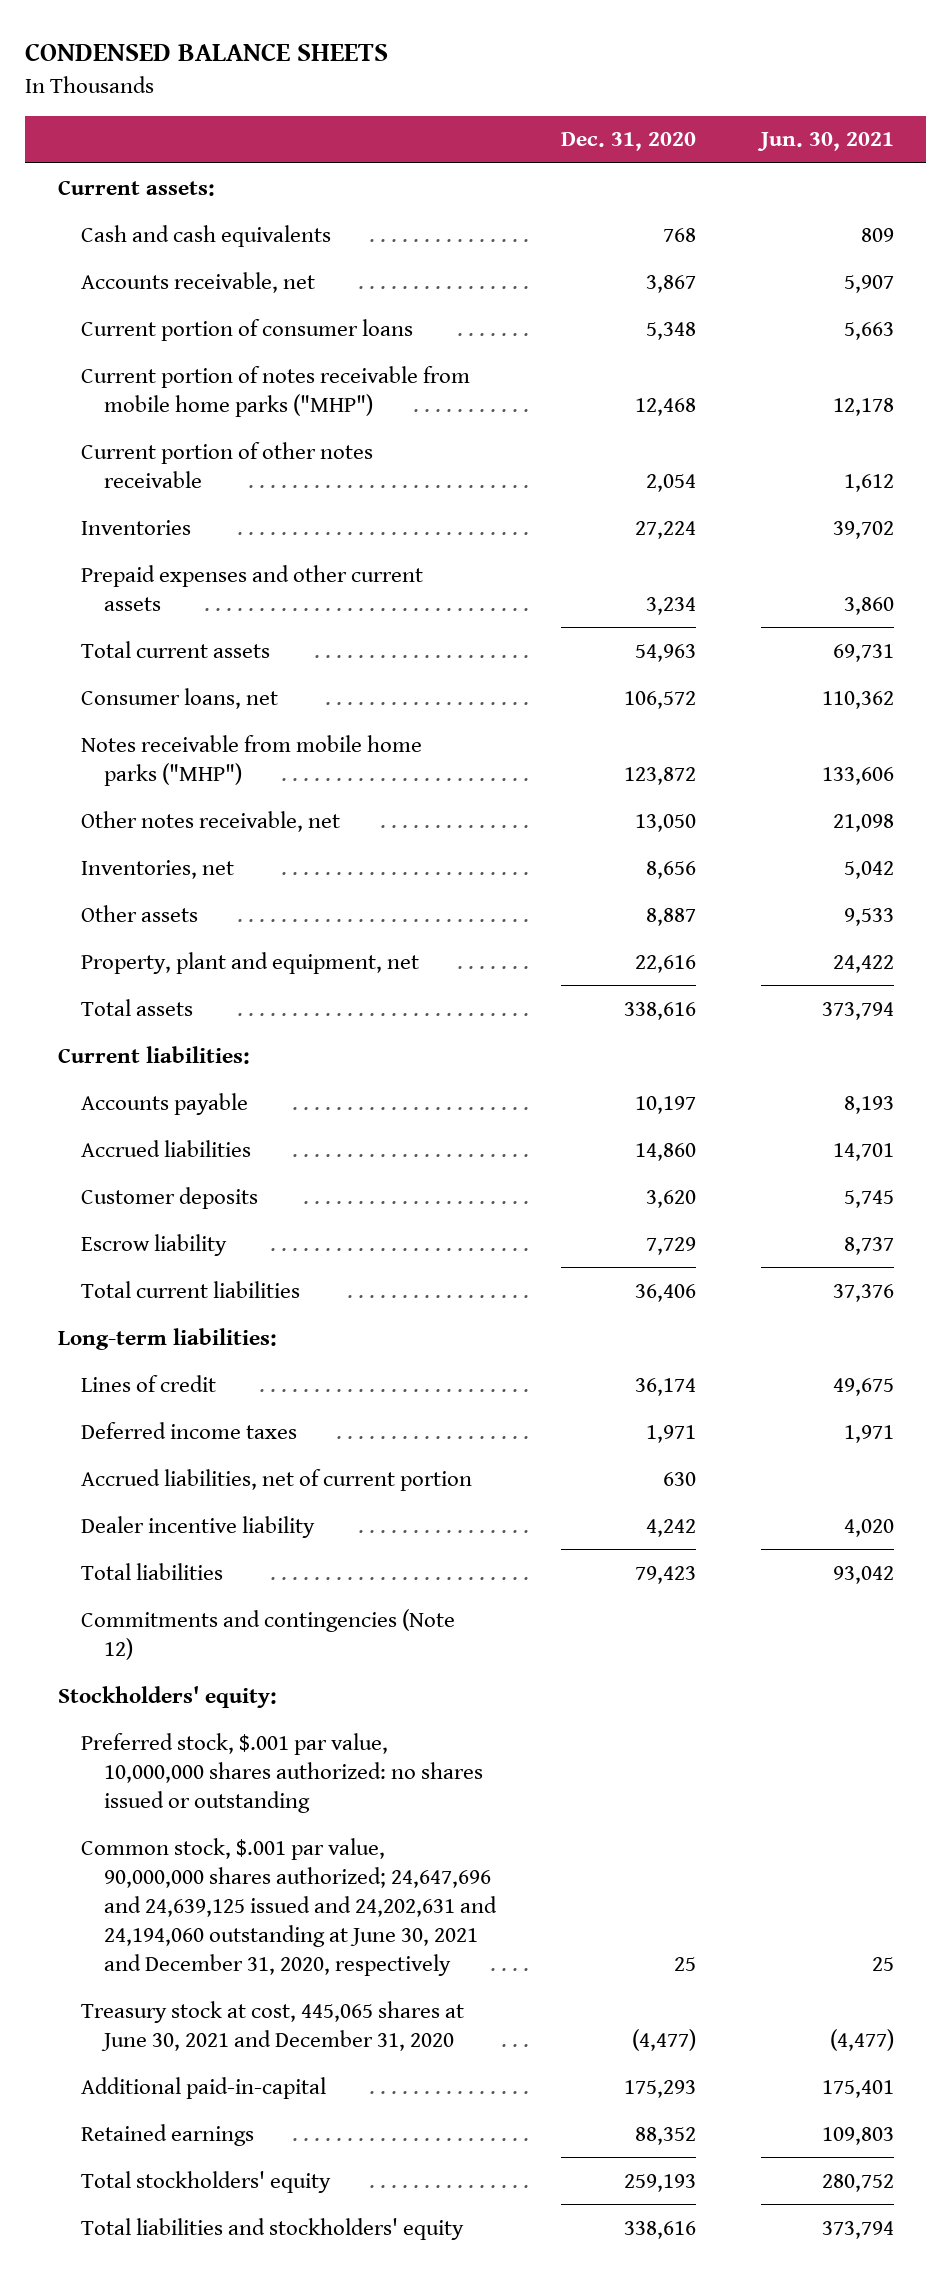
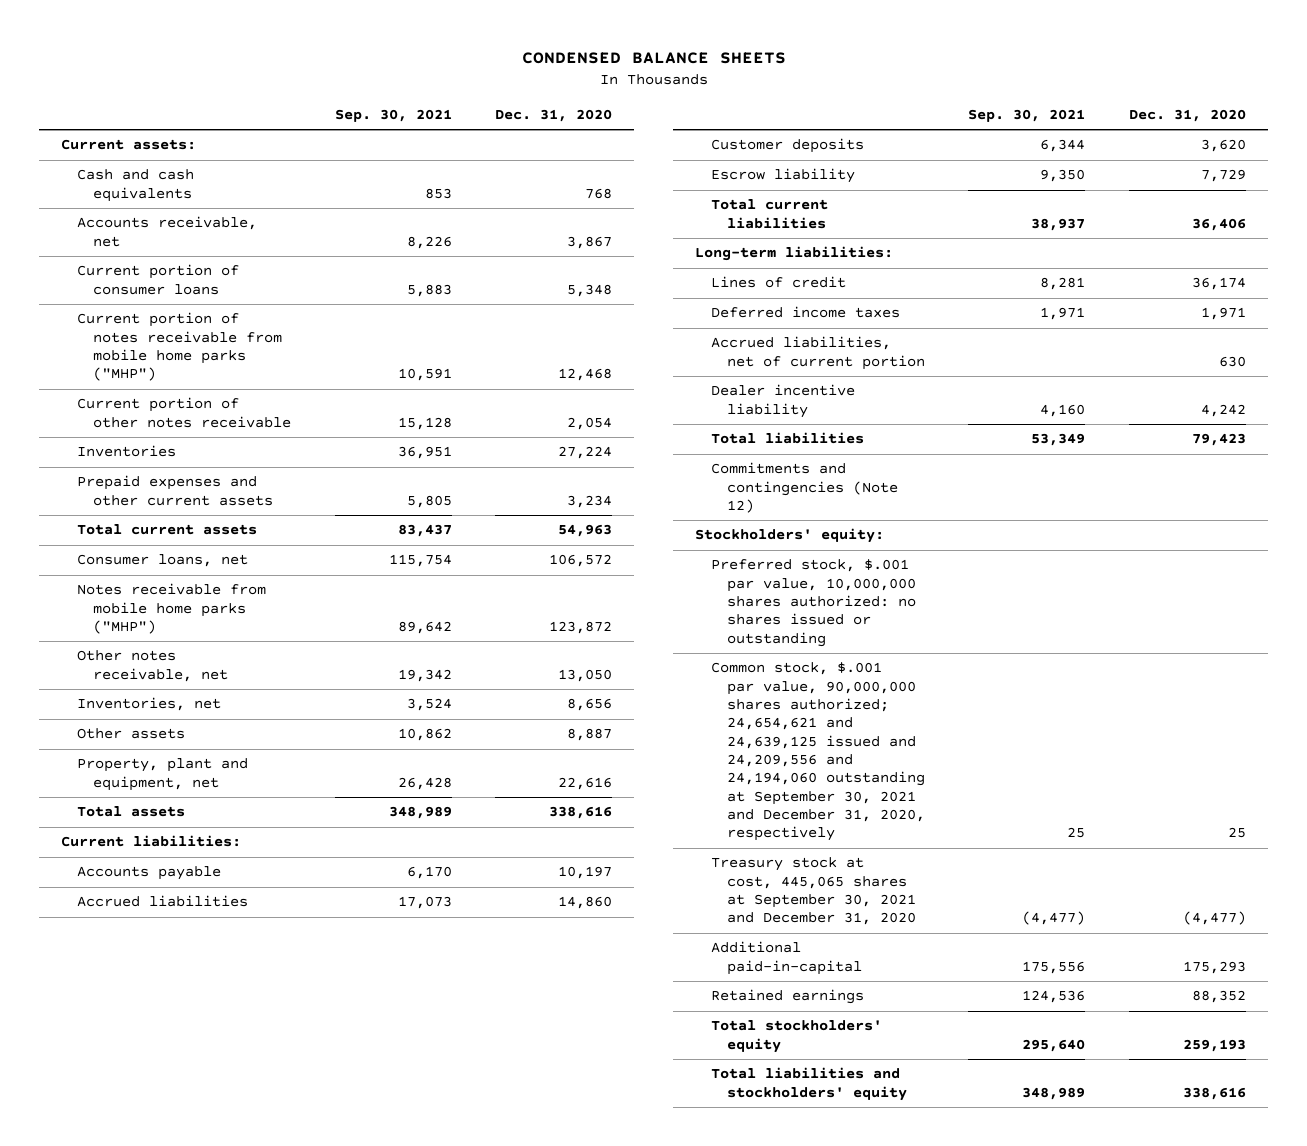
- | Dec. 31, 2020 | Jun. 30, 2021
+ | Sep. 30, 2021 | Dec. 31, 2020
- Common stock, $.001 par value, 90,000,000 shares authorized; 24,647,696 and 24,639,125 issued and 24,202,631 and 24,194,060 outstanding at June 30, 2021 and December 31, 2020, respectively | 25 | 25
- Treasury stock at cost, 445,065 shares at June 30, 2021 and December 31, 2020 | (4,477) | (4,477)
+ Common stock, $.001 par value, 90,000,000 shares authorized; 24,654,621 and 24,639,125 issued and 24,209,556 and 24,194,060 outstanding at September 30, 2021 and December 31, 2020, respectively | 25 | 25
+ Treasury stock at cost, 445,065 shares at September 30, 2021 and December 31, 2020 | (4,477) | (4,477)

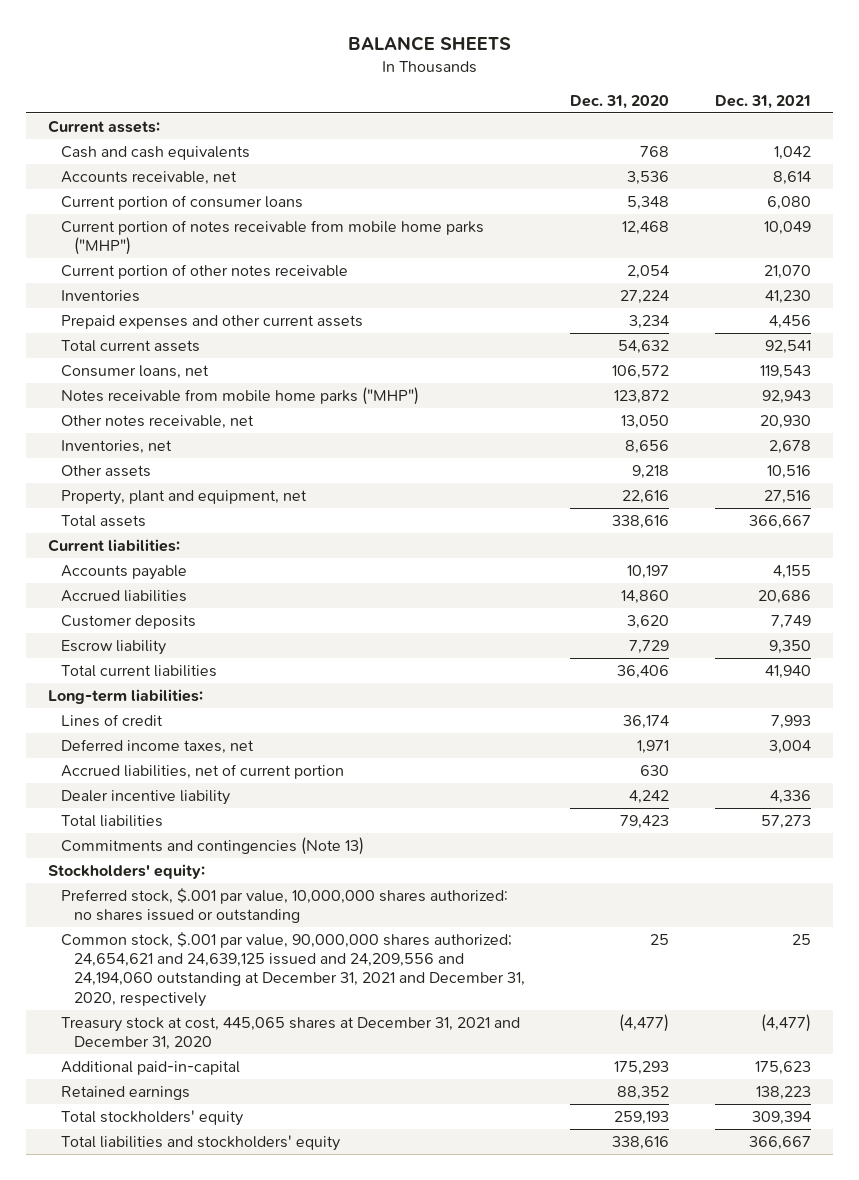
- CONDENSED BALANCE SHEETS
+ BALANCE SHEETS
- | Sep. 30, 2021 | Dec. 31, 2020
+ | Dec. 31, 2020 | Dec. 31, 2021
- Accounts receivable, net | 8,226 | 3,867
+ Accounts receivable, net | 3,536 | 8,614
- Total current assets | 83,437 | 54,963
+ Total current assets | 54,632 | 92,541
- Other assets | 10,862 | 8,887
+ Other assets | 9,218 | 10,516
- Deferred income taxes | 1,971 | 1,971
+ Deferred income taxes, net | 1,971 | 3,004
- Commitments and contingencies (Note 12)
+ Commitments and contingencies (Note 13)
- Common stock, $.001 par value, 90,000,000 shares authorized; 24,654,621 and 24,639,125 issued and 24,209,556 and 24,194,060 outstanding at September 30, 2021 and December 31, 2020, respectively | 25 | 25
- Treasury stock at cost, 445,065 shares at September 30, 2021 and December 31, 2020 | (4,477) | (4,477)
+ Common stock, $.001 par value, 90,000,000 shares authorized; 24,654,621 and 24,639,125 issued and 24,209,556 and 24,194,060 outstanding at December 31, 2021 and December 31, 2020, respectively | 25 | 25
+ Treasury stock at cost, 445,065 shares at December 31, 2021 and December 31, 2020 | (4,477) | (4,477)

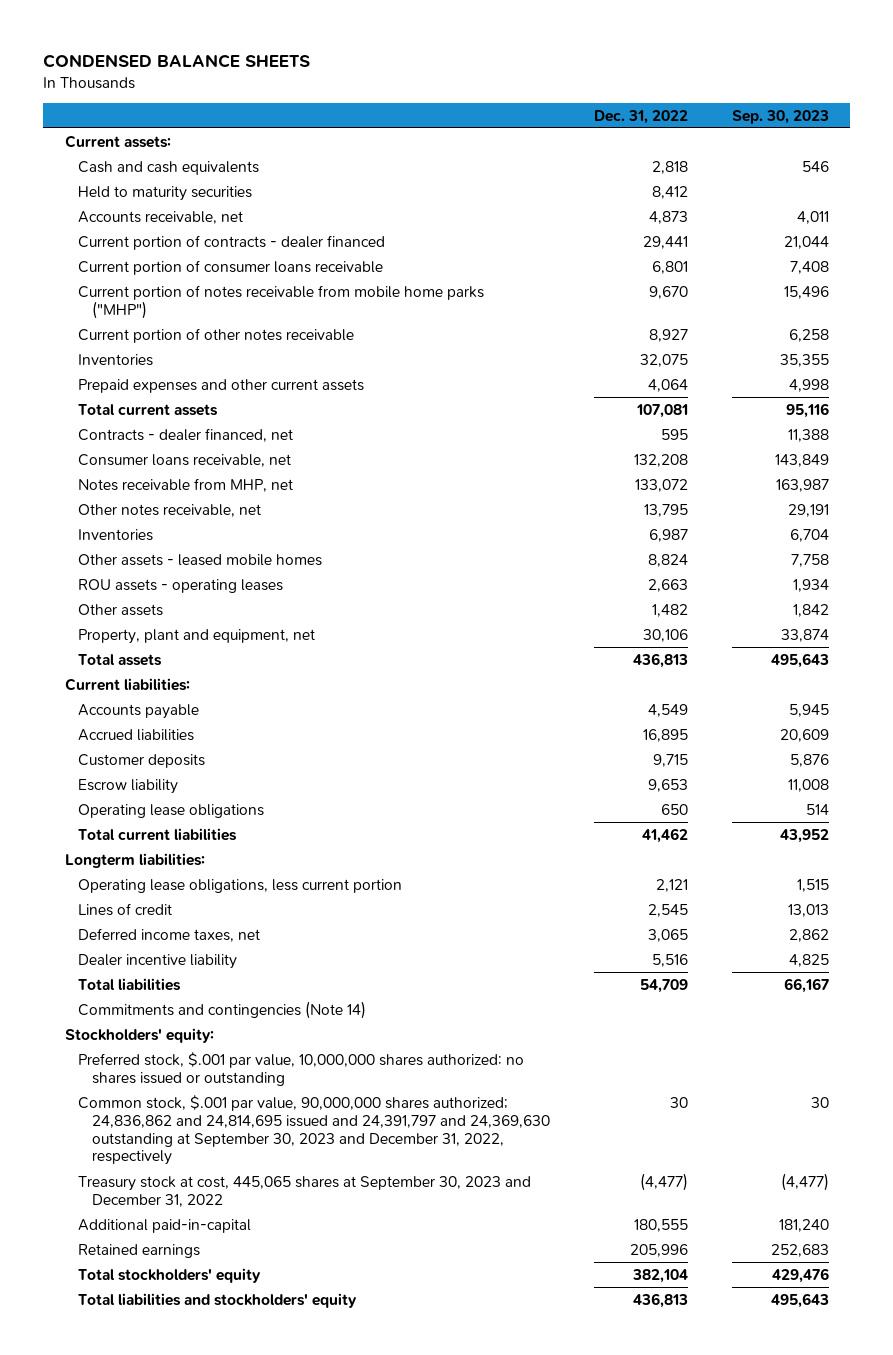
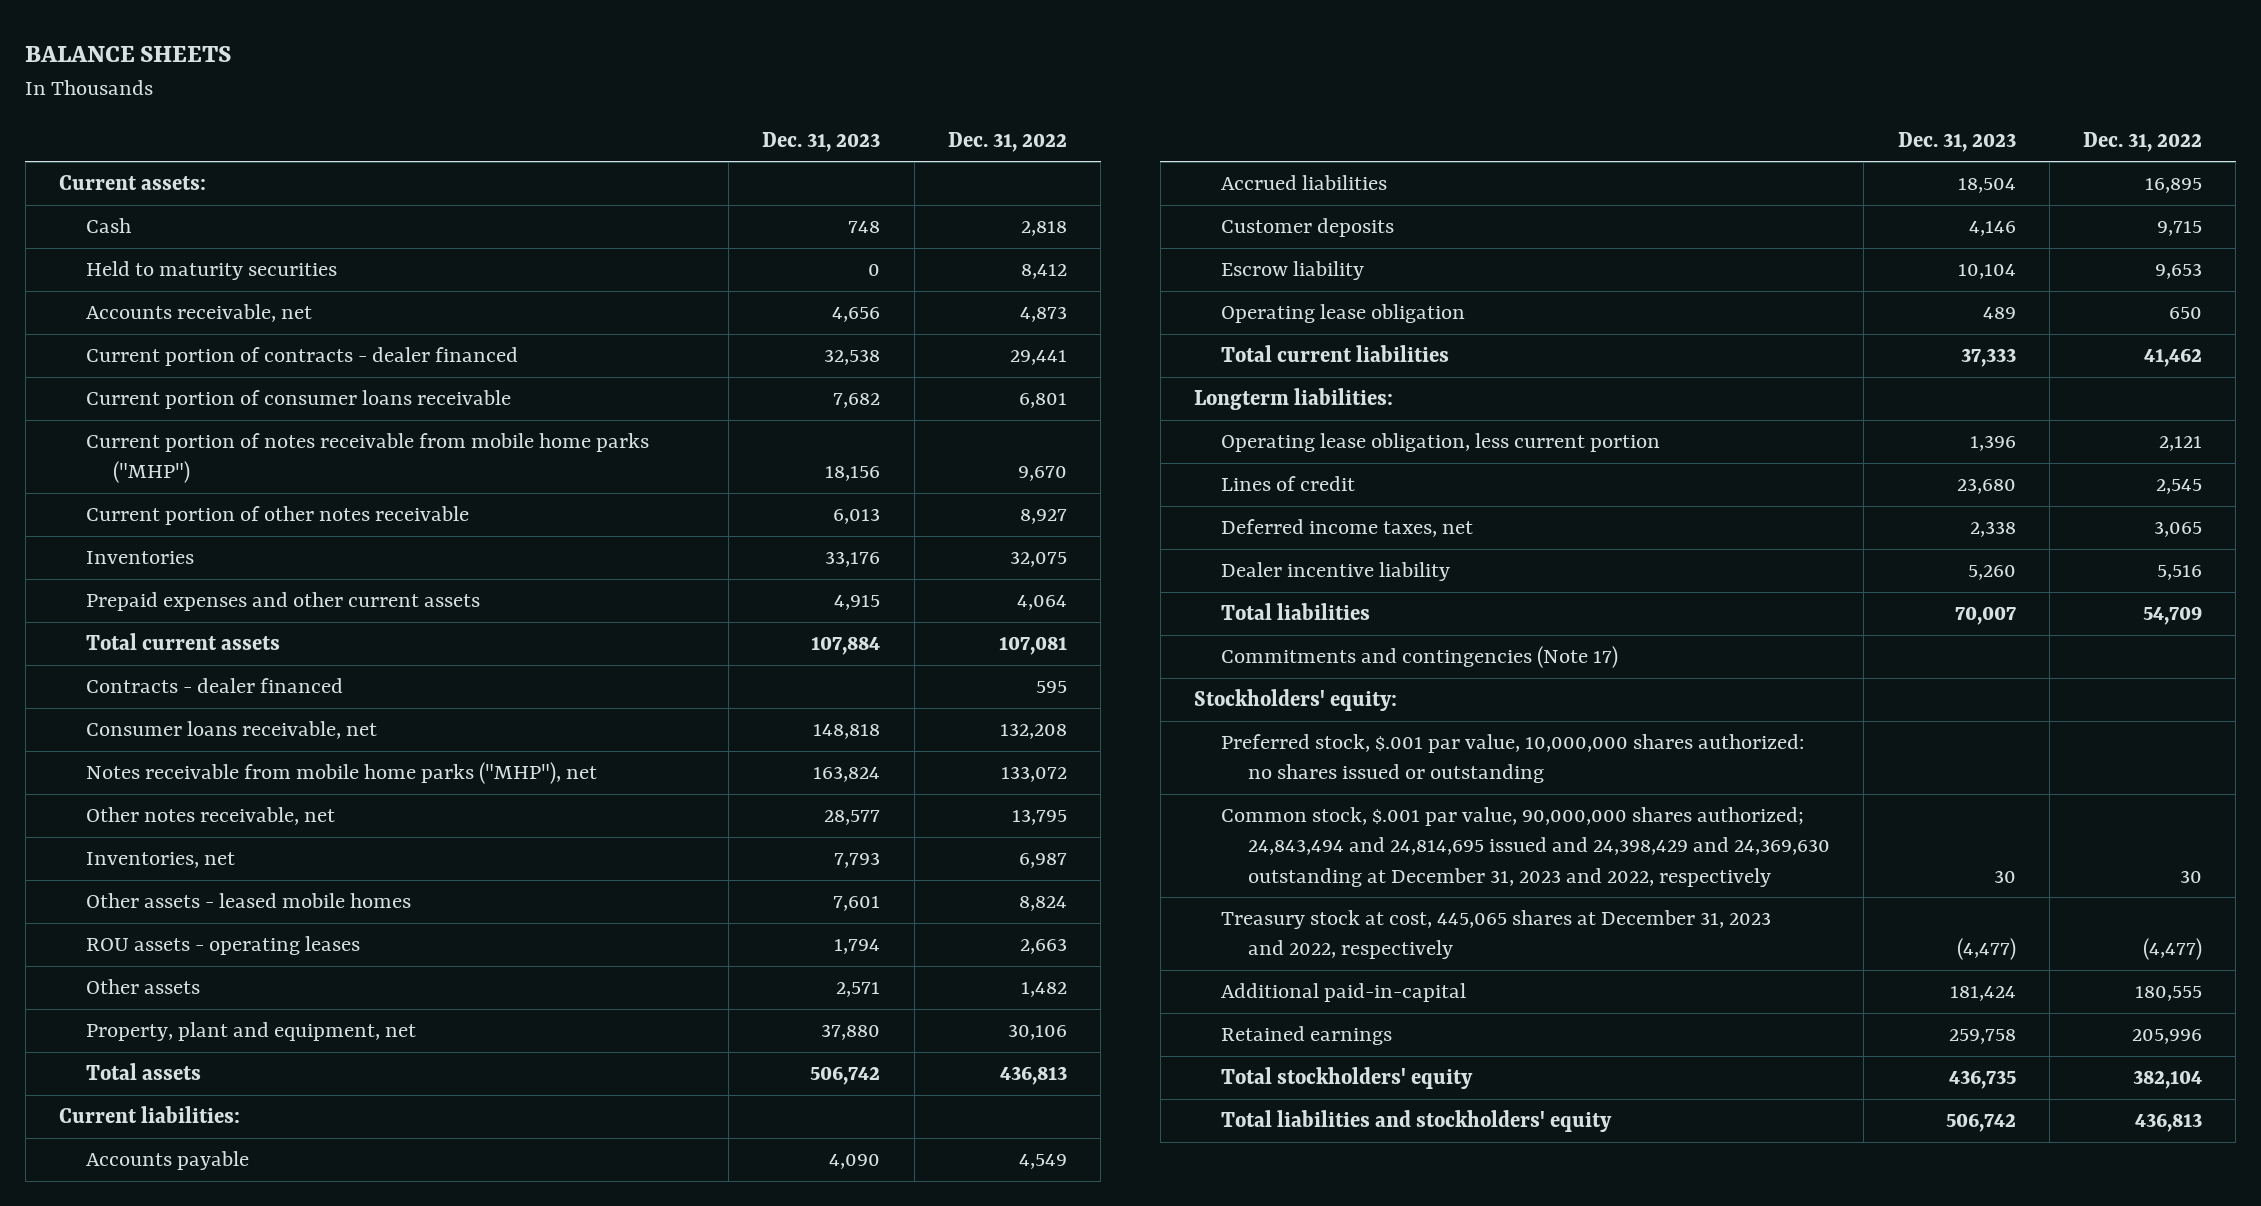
- CONDENSED BALANCE SHEETS
+ BALANCE SHEETS
- | Dec. 31, 2022 | Sep. 30, 2023
+ | Dec. 31, 2023 | Dec. 31, 2022
- Cash and cash equivalents | 2,818 | 546
+ Cash | 748 | 2,818
- Contracts - dealer financed, net | 595 | 11,388
+ Contracts - dealer financed | | 595
- Notes receivable from MHP, net | 133,072 | 163,987
+ Notes receivable from mobile home parks ("MHP"), net | 163,824 | 133,072
- Inventories | 6,987 | 6,704
+ Inventories, net | 7,793 | 6,987
- Operating lease obligations | 650 | 514
+ Operating lease obligation | 489 | 650
- Operating lease obligations, less current portion | 2,121 | 1,515
+ Operating lease obligation, less current portion | 1,396 | 2,121
- Commitments and contingencies (Note 14)
+ Commitments and contingencies (Note 17)
- Common stock, $.001 par value, 90,000,000 shares authorized; 24,836,862 and 24,814,695 issued and 24,391,797 and 24,369,630 outstanding at September 30, 2023 and December 31, 2022, respectively | 30 | 30
- Treasury stock at cost, 445,065 shares at September 30, 2023 and December 31, 2022 | (4,477) | (4,477)
+ Common stock, $.001 par value, 90,000,000 shares authorized; 24,843,494 and 24,814,695 issued and 24,398,429 and 24,369,630 outstanding at December 31, 2023 and 2022, respectively | 30 | 30
+ Treasury stock at cost, 445,065 shares at December 31, 2023 and 2022, respectively | (4,477) | (4,477)

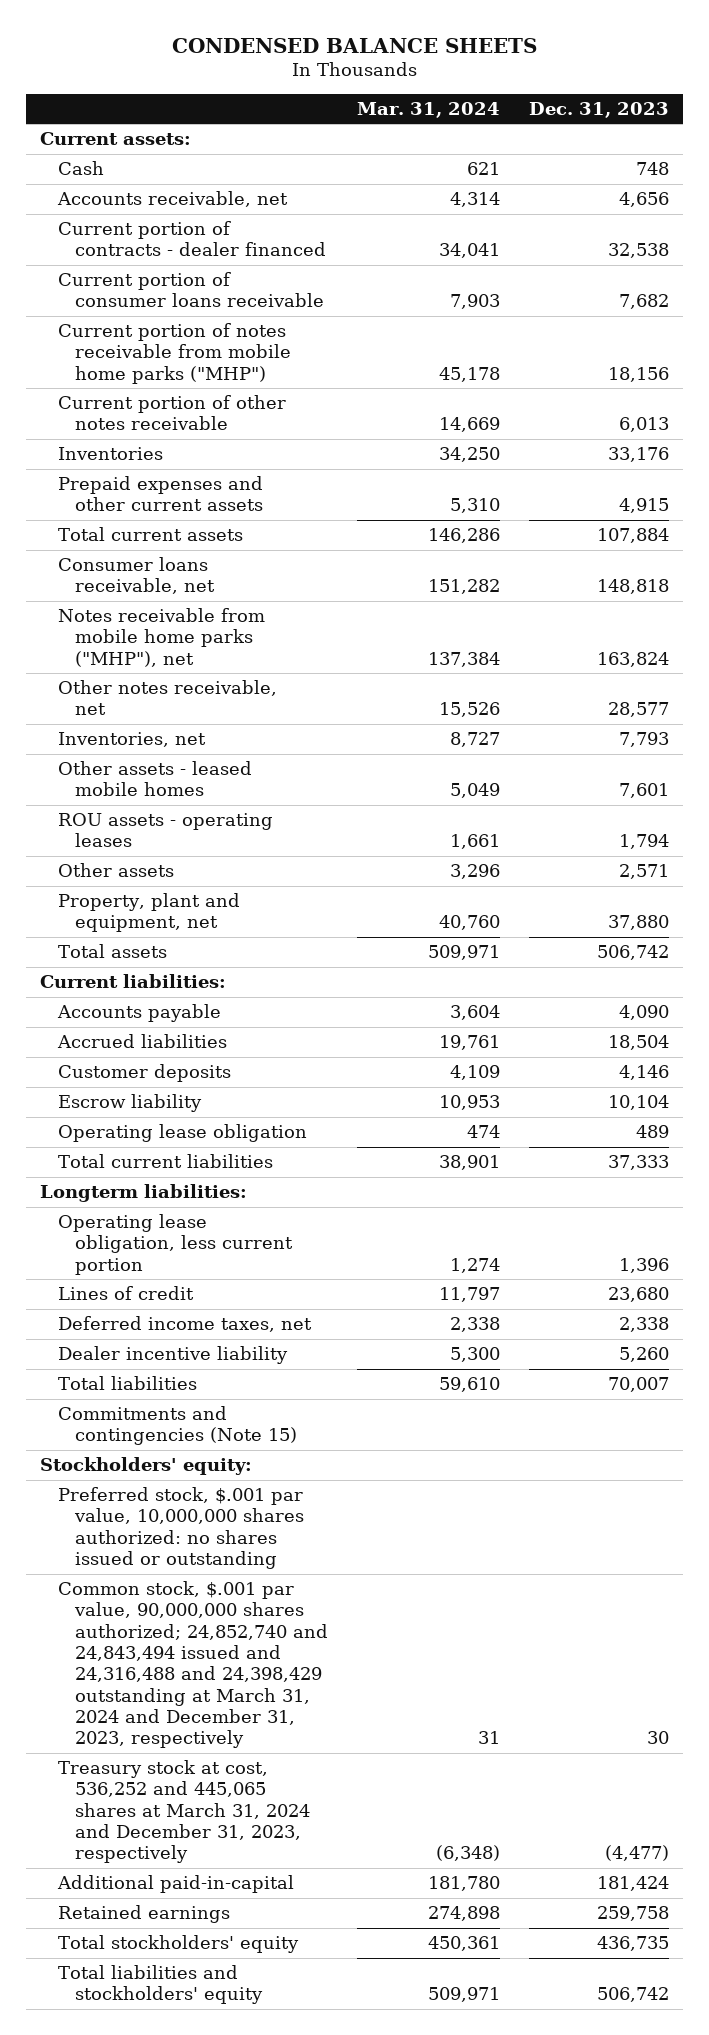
- BALANCE SHEETS
+ CONDENSED BALANCE SHEETS
- | Dec. 31, 2023 | Dec. 31, 2022
+ | Mar. 31, 2024 | Dec. 31, 2023
- Held to maturity securities | 0 | 8,412
- Contracts - dealer financed | | 595
- Commitments and contingencies (Note 17)
+ Commitments and contingencies (Note 15)
- Common stock, $.001 par value, 90,000,000 shares authorized; 24,843,494 and 24,814,695 issued and 24,398,429 and 24,369,630 outstanding at December 31, 2023 and 2022, respectively | 30 | 30
- Treasury stock at cost, 445,065 shares at December 31, 2023 and 2022, respectively | (4,477) | (4,477)
+ Common stock, $.001 par value, 90,000,000 shares authorized; 24,852,740 and 24,843,494 issued and 24,316,488 and 24,398,429 outstanding at March 31, 2024 and December 31, 2023, respectively | 31 | 30
+ Treasury stock at cost, 536,252 and 445,065 shares at March 31, 2024 and December 31, 2023, respectively | (6,348) | (4,477)

